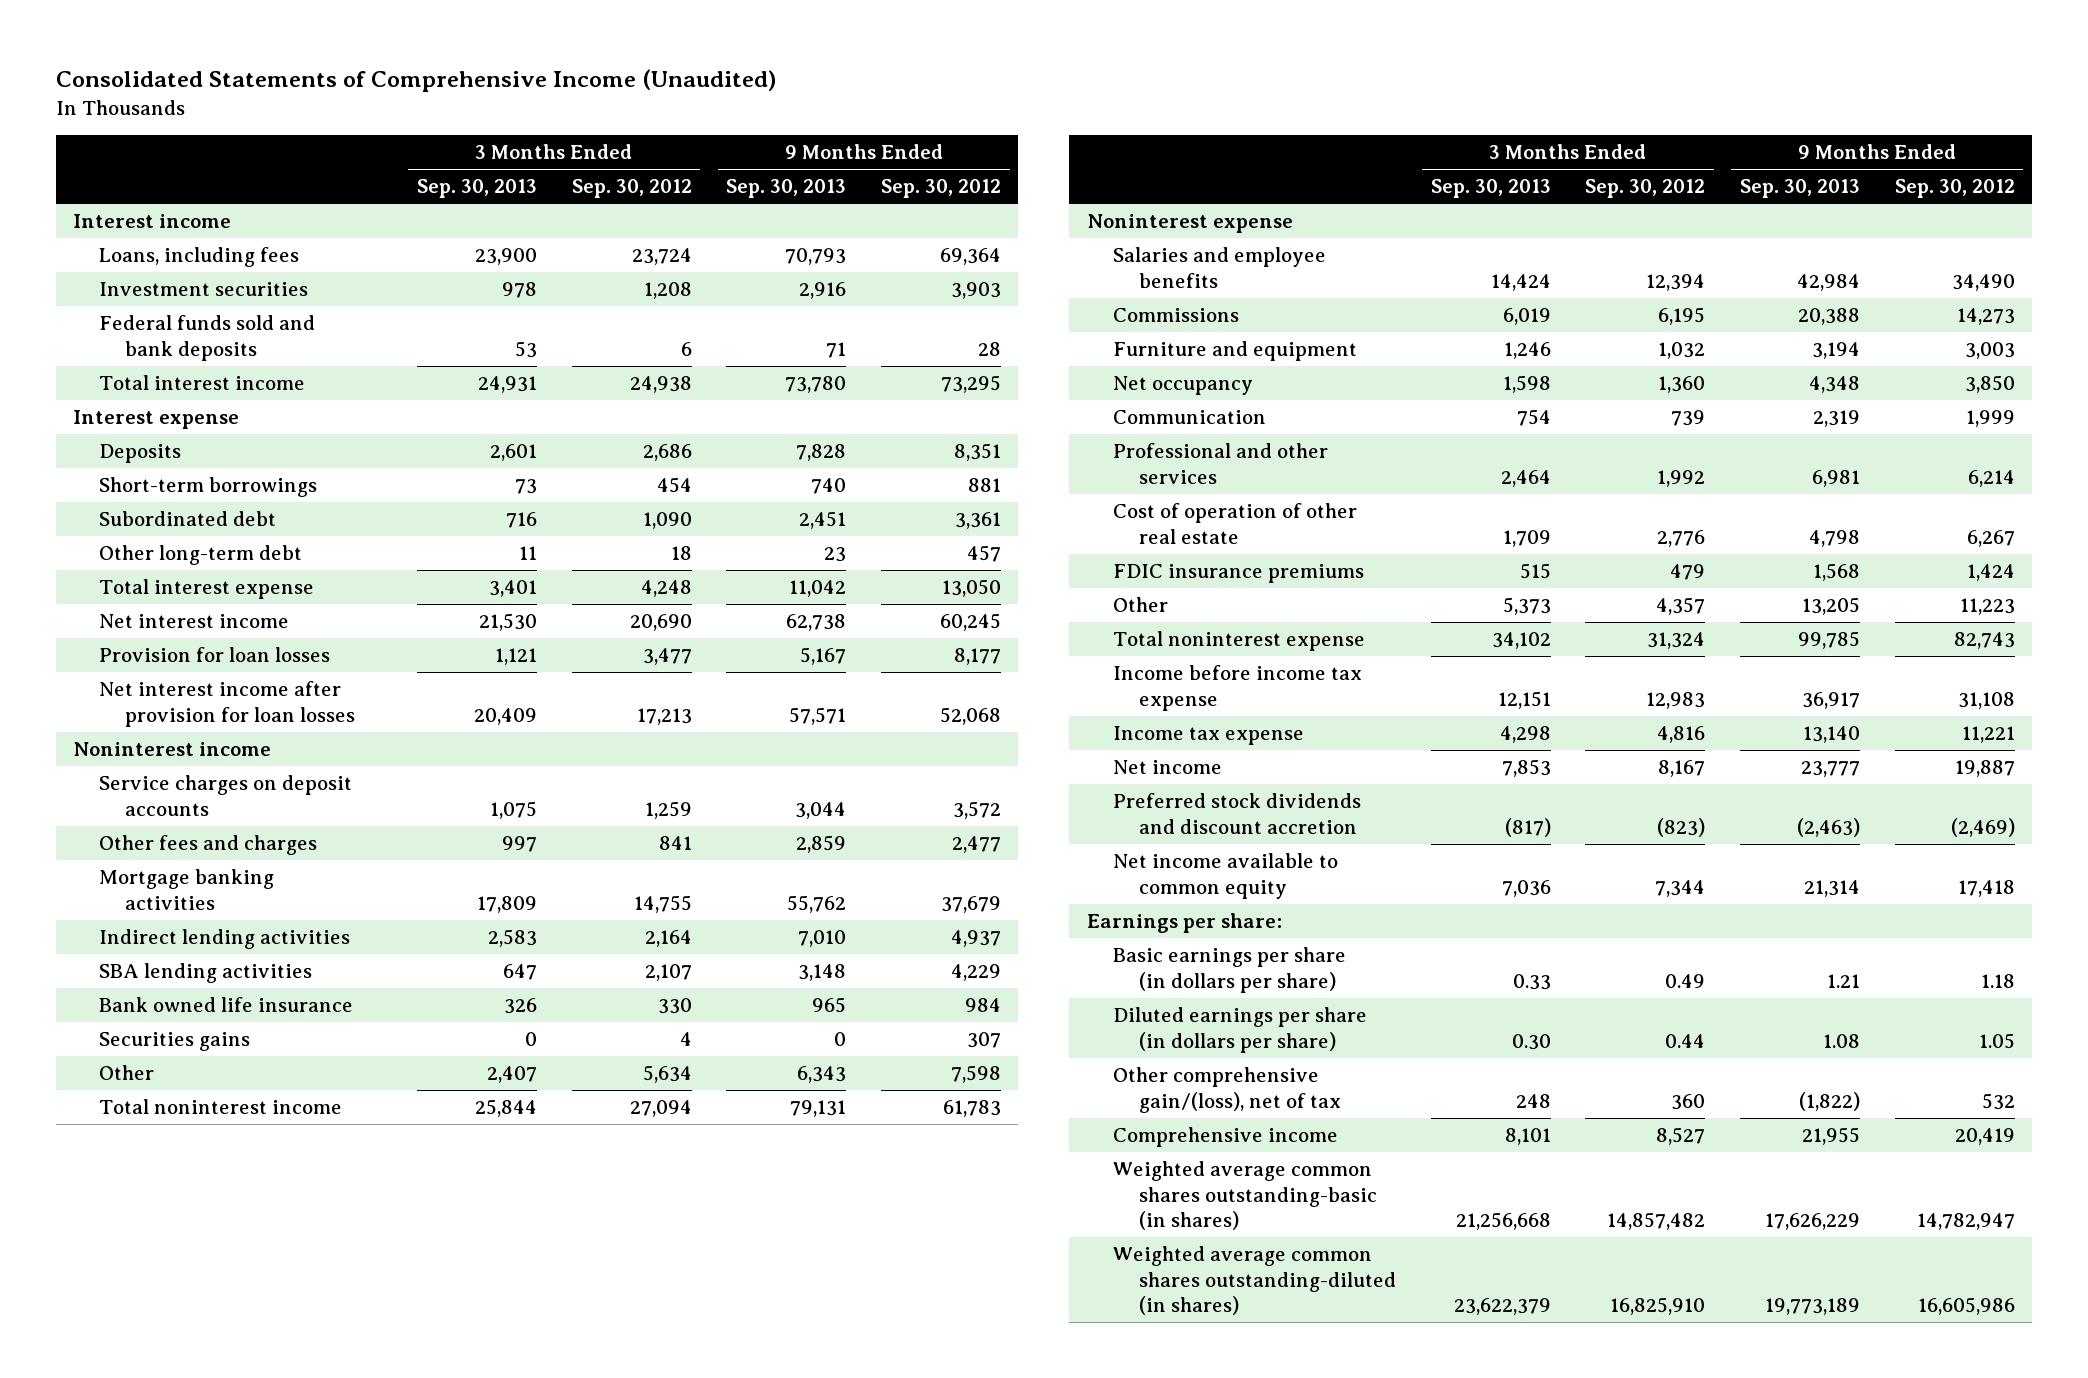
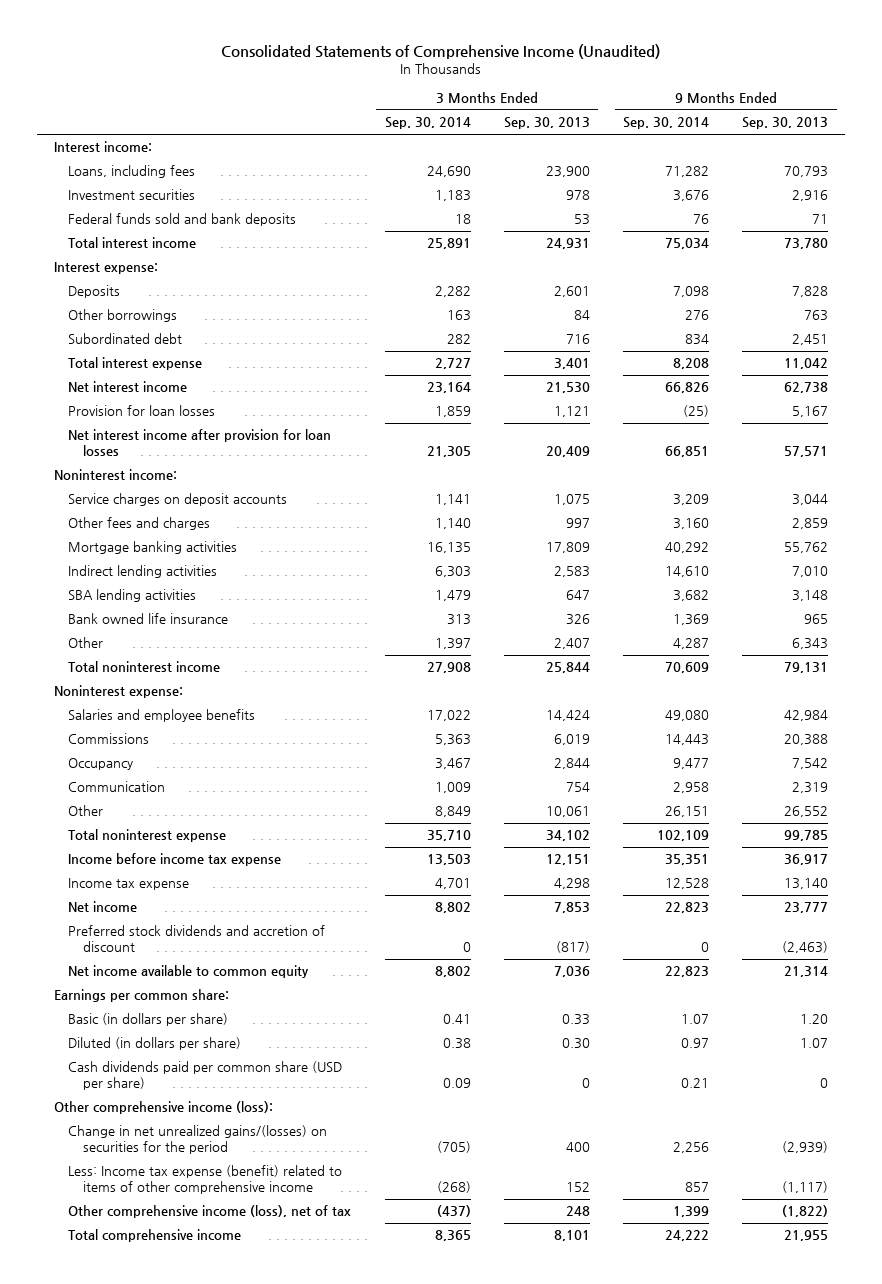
- | 3 Months Ended Sep. 30, 2013 | 3 Months Ended Sep. 30, 2012 | 9 Months Ended Sep. 30, 2013 | 9 Months Ended Sep. 30, 2012
+ | 3 Months Ended Sep. 30, 2014 | 3 Months Ended Sep. 30, 2013 | 9 Months Ended Sep. 30, 2014 | 9 Months Ended Sep. 30, 2013
- Interest income
+ Interest income:
- Interest expense
+ Interest expense:
- Short-term borrowings | 73 | 454 | 740 | 881
+ Other borrowings | 163 | 84 | 276 | 763
- Other long-term debt | 11 | 18 | 23 | 457
- Noninterest income
+ Noninterest income:
- Securities gains | 0 | 4 | 0 | 307
- Noninterest expense
+ Noninterest expense:
- Furniture and equipment | 1,246 | 1,032 | 3,194 | 3,003
- Net occupancy | 1,598 | 1,360 | 4,348 | 3,850
+ Occupancy | 3,467 | 2,844 | 9,477 | 7,542
- Professional and other services | 2,464 | 1,992 | 6,981 | 6,214
- Cost of operation of other real estate | 1,709 | 2,776 | 4,798 | 6,267
- FDIC insurance premiums | 515 | 479 | 1,568 | 1,424
- Other | 5,373 | 4,357 | 13,205 | 11,223
+ Other | 8,849 | 10,061 | 26,151 | 26,552
- Preferred stock dividends and discount accretion | (817) | (823) | (2,463) | (2,469)
+ Preferred stock dividends and accretion of discount | 0 | (817) | 0 | (2,463)
- Earnings per share:
- Basic earnings per share (in dollars per share) | 0.33 | 0.49 | 1.21 | 1.18
- Diluted earnings per share (in dollars per share) | 0.30 | 0.44 | 1.08 | 1.05
- Other comprehensive gain/(loss), net of tax | 248 | 360 | (1,822) | 532
- Comprehensive income | 8,101 | 8,527 | 21,955 | 20,419
- Weighted average common shares outstanding-basic (in shares) | 21,256,668 | 14,857,482 | 17,626,229 | 14,782,947
- Weighted average common shares outstanding-diluted (in shares) | 23,622,379 | 16,825,910 | 19,773,189 | 16,605,986
+ Earnings per common share:
+ Basic (in dollars per share) | 0.41 | 0.33 | 1.07 | 1.20
+ Diluted (in dollars per share) | 0.38 | 0.30 | 0.97 | 1.07
+ Cash dividends paid per common share (USD per share) | 0.09 | 0 | 0.21 | 0
+ Other comprehensive income (loss):
+ Change in net unrealized gains/(losses) on securities for the period | (705) | 400 | 2,256 | (2,939)
+ Less: Income tax expense (benefit) related to items of other comprehensive income | (268) | 152 | 857 | (1,117)
+ Other comprehensive income (loss), net of tax | (437) | 248 | 1,399 | (1,822)
+ Total comprehensive income | 8,365 | 8,101 | 24,222 | 21,955

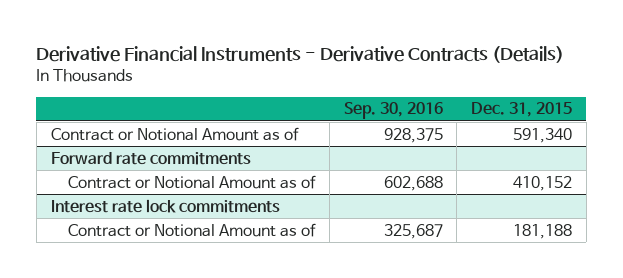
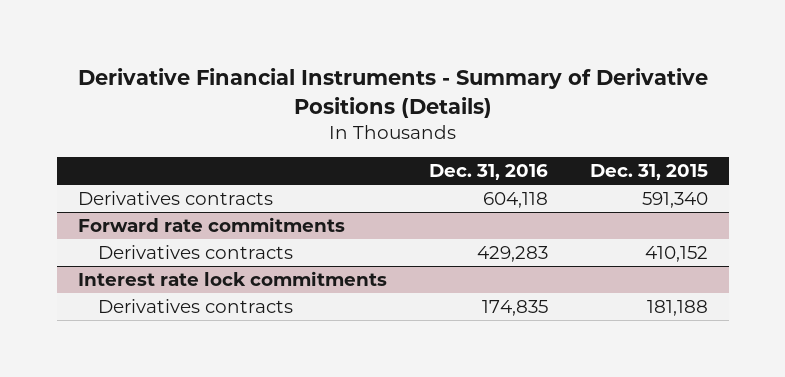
- Derivative Financial Instruments - Derivative Contracts (Details)
+ Derivative Financial Instruments - Summary of Derivative Positions (Details)
- | Sep. 30, 2016 | Dec. 31, 2015
+ | Dec. 31, 2016 | Dec. 31, 2015
- Contract or Notional Amount as of | 928,375 | 591,340
+ Derivatives contracts | 604,118 | 591,340
@ Forward rate commitments
- Contract or Notional Amount as of | 602,688 | 410,152
+ Derivatives contracts | 429,283 | 410,152
@ Interest rate lock commitments
- Contract or Notional Amount as of | 325,687 | 181,188
+ Derivatives contracts | 174,835 | 181,188

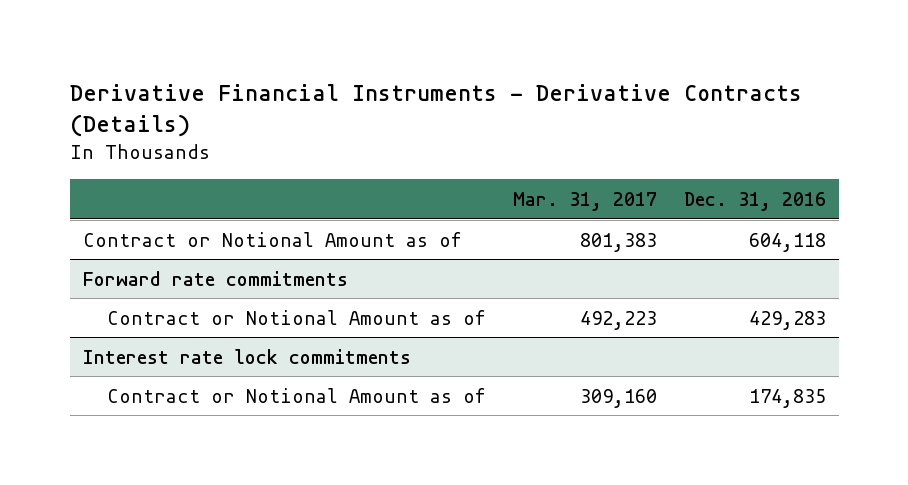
- Derivative Financial Instruments - Summary of Derivative Positions (Details)
+ Derivative Financial Instruments - Derivative Contracts (Details)
- | Dec. 31, 2016 | Dec. 31, 2015
+ | Mar. 31, 2017 | Dec. 31, 2016
- Derivatives contracts | 604,118 | 591,340
+ Contract or Notional Amount as of | 801,383 | 604,118
@ Forward rate commitments
- Derivatives contracts | 429,283 | 410,152
+ Contract or Notional Amount as of | 492,223 | 429,283
@ Interest rate lock commitments
- Derivatives contracts | 174,835 | 181,188
+ Contract or Notional Amount as of | 309,160 | 174,835

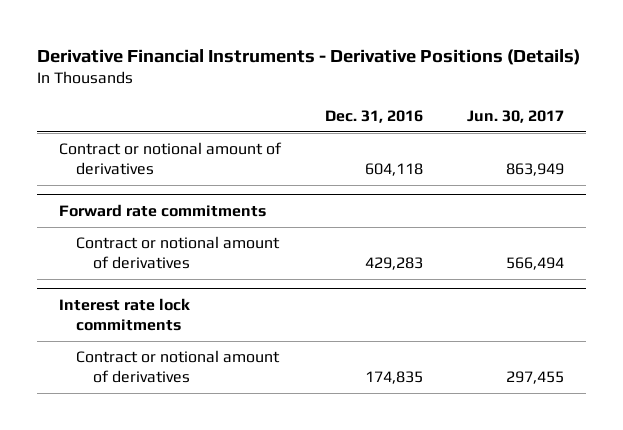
- Derivative Financial Instruments - Derivative Contracts (Details)
+ Derivative Financial Instruments - Derivative Positions (Details)
- | Mar. 31, 2017 | Dec. 31, 2016
+ | Dec. 31, 2016 | Jun. 30, 2017
- Contract or Notional Amount as of | 801,383 | 604,118
+ Contract or notional amount of derivatives | 604,118 | 863,949
@ Forward rate commitments
- Contract or Notional Amount as of | 492,223 | 429,283
+ Contract or notional amount of derivatives | 429,283 | 566,494
@ Interest rate lock commitments
- Contract or Notional Amount as of | 309,160 | 174,835
+ Contract or notional amount of derivatives | 174,835 | 297,455

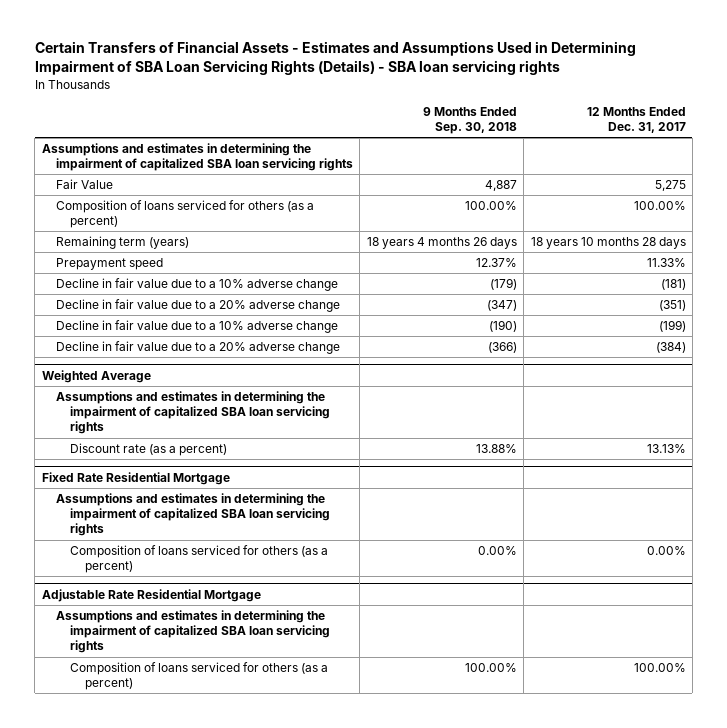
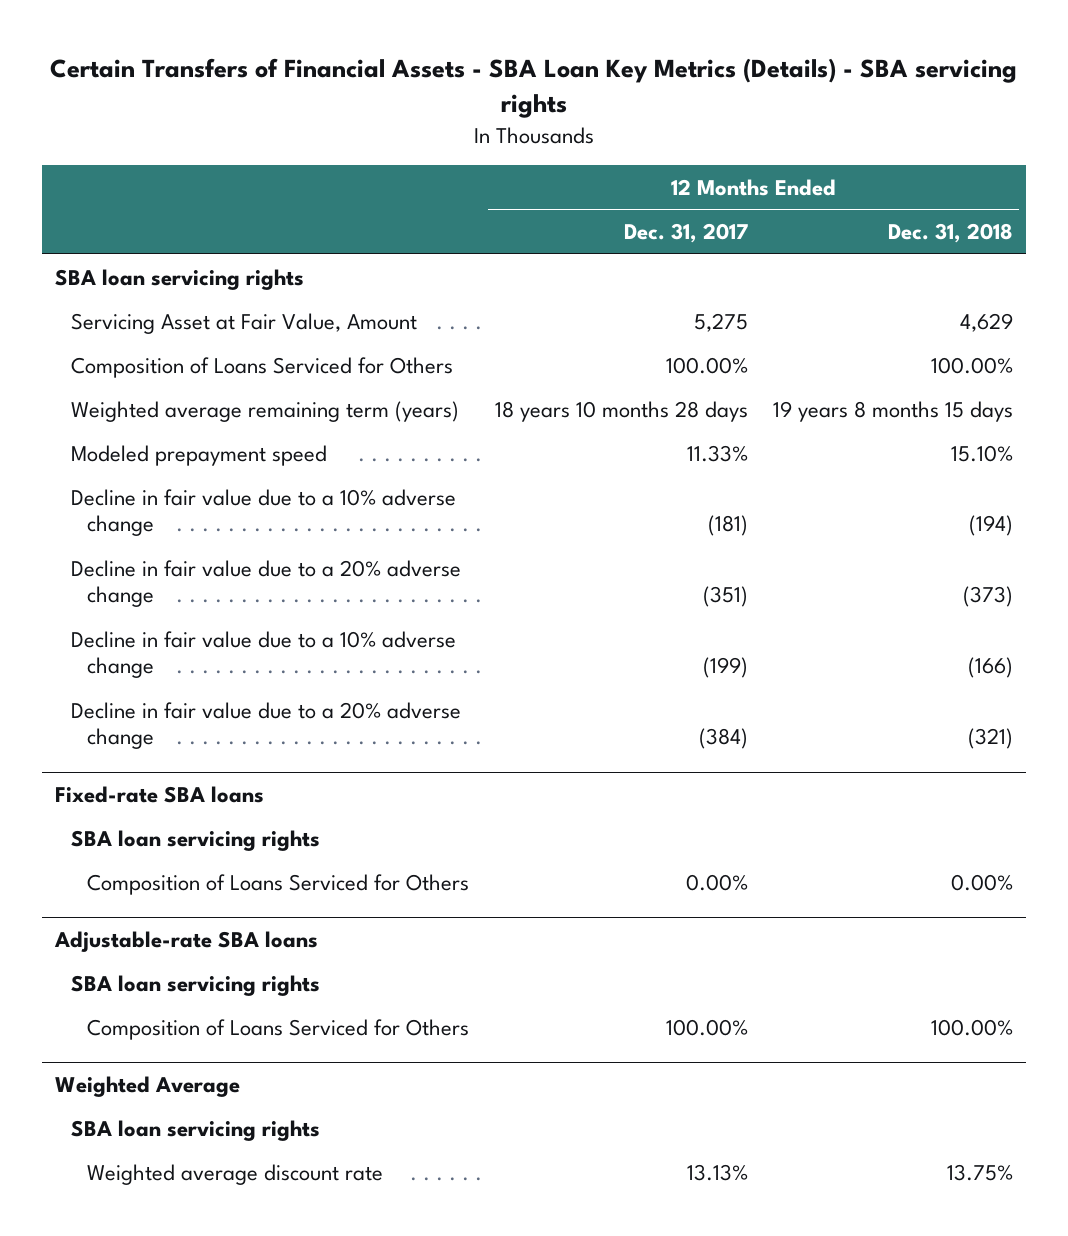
- Certain Transfers of Financial Assets - Estimates and Assumptions Used in Determining Impairment of SBA Loan Servicing Rights (Details) - SBA loan servicing rights
+ Certain Transfers of Financial Assets - SBA Loan Key Metrics (Details) - SBA servicing rights
- | 9 Months Ended Sep. 30, 2018 | 12 Months Ended Dec. 31, 2017
+ | 12 Months Ended Dec. 31, 2017 | 12 Months Ended Dec. 31, 2018
- Assumptions and estimates in determining the impairment of capitalized SBA loan servicing rights
- Fair Value | 4,887 | 5,275
- Composition of loans serviced for others (as a percent) | 100.00% | 100.00%
- Remaining term (years) | 18 years 4 months 26 days | 18 years 10 months 28 days
- Prepayment speed | 12.37% | 11.33%
+ SBA loan servicing rights
+ Servicing Asset at Fair Value, Amount | 5,275 | 4,629
+ Composition of Loans Serviced for Others | 100.00% | 100.00%
+ Weighted average remaining term (years) | 18 years 10 months 28 days | 19 years 8 months 15 days
+ Modeled prepayment speed | 11.33% | 15.10%
+ Fixed-rate SBA loans
+ SBA loan servicing rights
+ Composition of Loans Serviced for Others | 0.00% | 0.00%
+ Adjustable-rate SBA loans
+ SBA loan servicing rights
+ Composition of Loans Serviced for Others | 100.00% | 100.00%
@ Weighted Average
- Assumptions and estimates in determining the impairment of capitalized SBA loan servicing rights
- Discount rate (as a percent) | 13.88% | 13.13%
- Fixed Rate Residential Mortgage
- Assumptions and estimates in determining the impairment of capitalized SBA loan servicing rights
- Composition of loans serviced for others (as a percent) | 0.00% | 0.00%
- Adjustable Rate Residential Mortgage
- Assumptions and estimates in determining the impairment of capitalized SBA loan servicing rights
- Composition of loans serviced for others (as a percent) | 100.00% | 100.00%
@ Weighted Average
+ SBA loan servicing rights
+ Weighted average discount rate | 13.13% | 13.75%

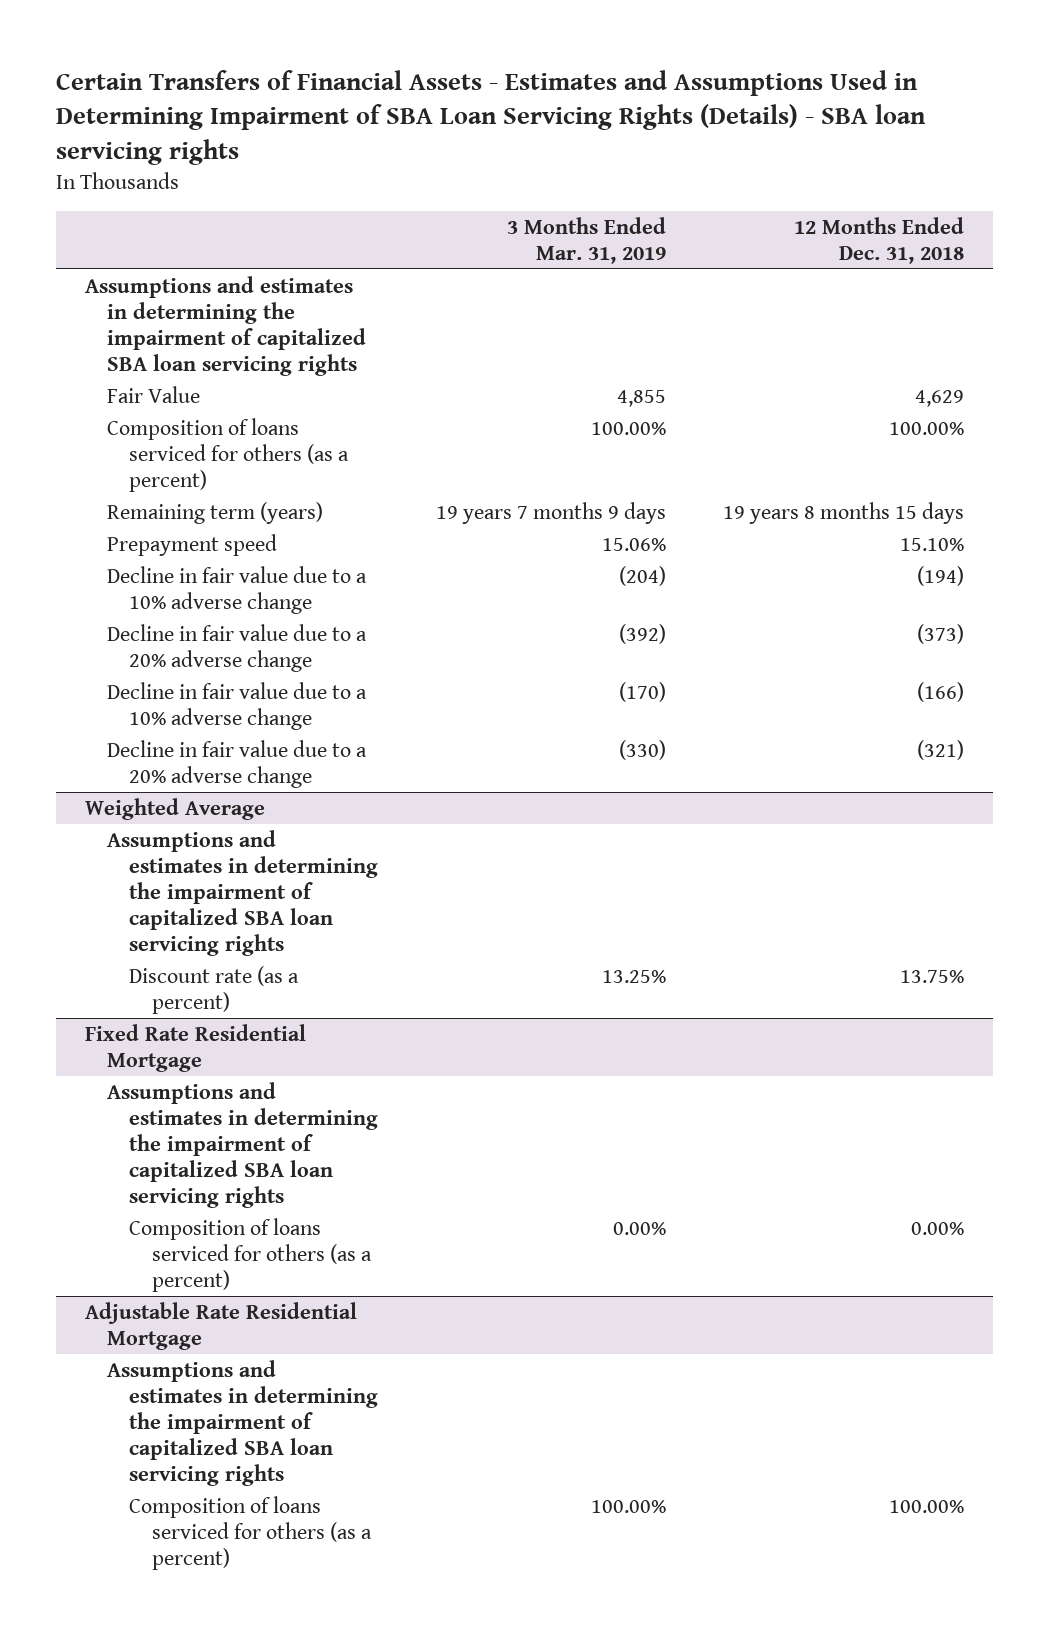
- Certain Transfers of Financial Assets - SBA Loan Key Metrics (Details) - SBA servicing rights
+ Certain Transfers of Financial Assets - Estimates and Assumptions Used in Determining Impairment of SBA Loan Servicing Rights (Details) - SBA loan servicing rights
- | 12 Months Ended Dec. 31, 2017 | 12 Months Ended Dec. 31, 2018
+ | 3 Months Ended Mar. 31, 2019 | 12 Months Ended Dec. 31, 2018
- SBA loan servicing rights
- Servicing Asset at Fair Value, Amount | 5,275 | 4,629
- Composition of Loans Serviced for Others | 100.00% | 100.00%
- Weighted average remaining term (years) | 18 years 10 months 28 days | 19 years 8 months 15 days
- Modeled prepayment speed | 11.33% | 15.10%
+ Assumptions and estimates in determining the impairment of capitalized SBA loan servicing rights
+ Fair Value | 4,855 | 4,629
+ Composition of loans serviced for others (as a percent) | 100.00% | 100.00%
+ Remaining term (years) | 19 years 7 months 9 days | 19 years 8 months 15 days
+ Prepayment speed | 15.06% | 15.10%
- Fixed-rate SBA loans
- SBA loan servicing rights
- Composition of Loans Serviced for Others | 0.00% | 0.00%
- Adjustable-rate SBA loans
- SBA loan servicing rights
- Composition of Loans Serviced for Others | 100.00% | 100.00%
@ Weighted Average
- SBA loan servicing rights
- Weighted average discount rate | 13.13% | 13.75%
+ Assumptions and estimates in determining the impairment of capitalized SBA loan servicing rights
+ Discount rate (as a percent) | 13.25% | 13.75%
+ Fixed Rate Residential Mortgage
+ Assumptions and estimates in determining the impairment of capitalized SBA loan servicing rights
+ Composition of loans serviced for others (as a percent) | 0.00% | 0.00%
+ Adjustable Rate Residential Mortgage
+ Assumptions and estimates in determining the impairment of capitalized SBA loan servicing rights
+ Composition of loans serviced for others (as a percent) | 100.00% | 100.00%

